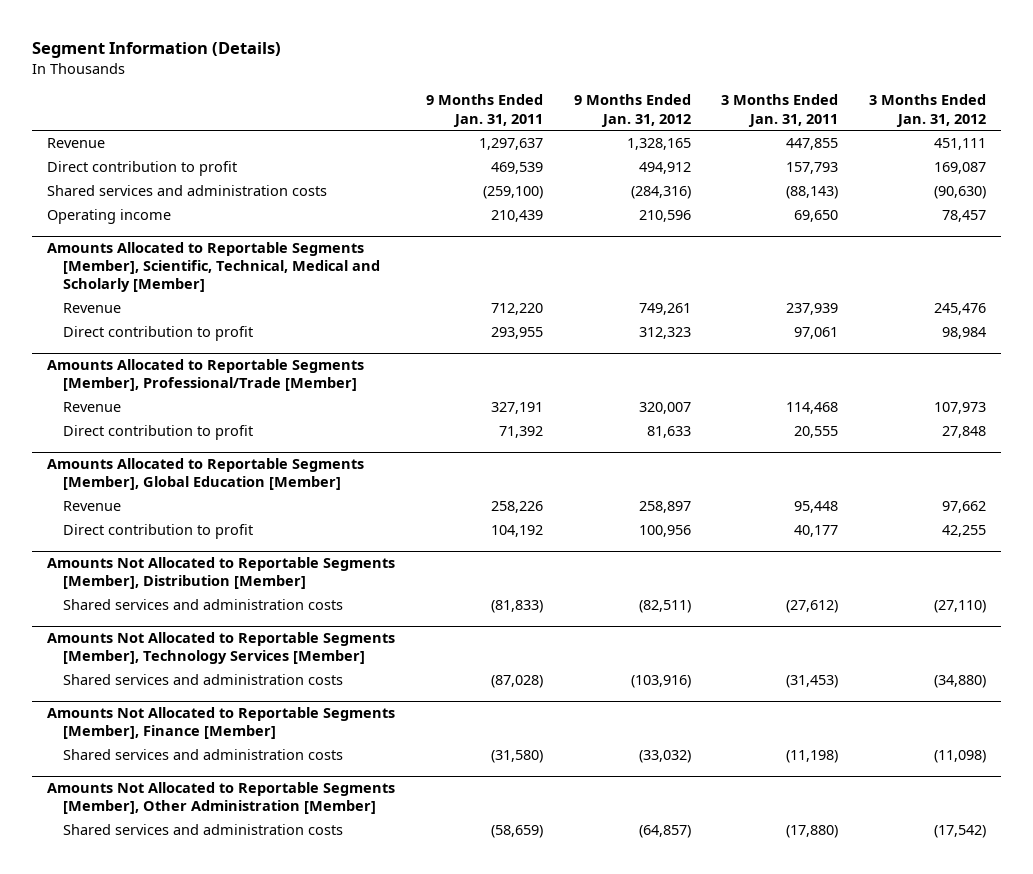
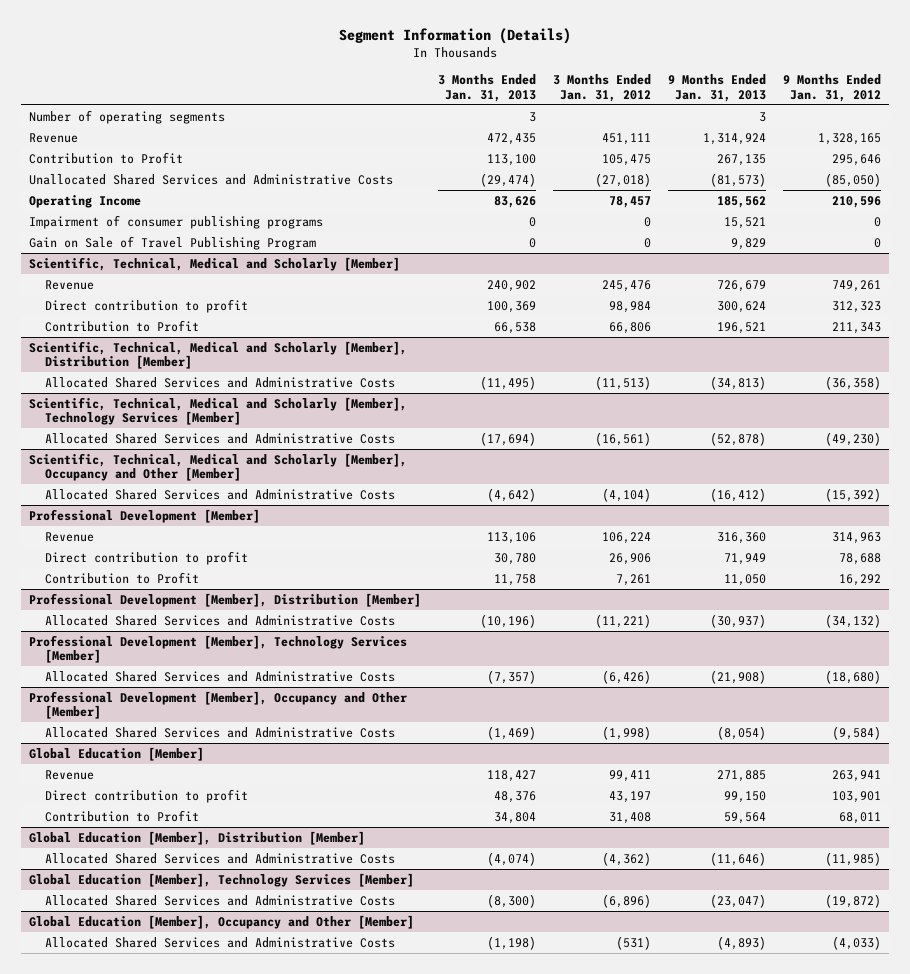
- | 9 Months Ended Jan. 31, 2011 | 9 Months Ended Jan. 31, 2012 | 3 Months Ended Jan. 31, 2011 | 3 Months Ended Jan. 31, 2012
+ | 3 Months Ended Jan. 31, 2013 | 3 Months Ended Jan. 31, 2012 | 9 Months Ended Jan. 31, 2013 | 9 Months Ended Jan. 31, 2012
+ Number of operating segments | 3 | | 3 |
- Direct contribution to profit | 469,539 | 494,912 | 157,793 | 169,087
- Shared services and administration costs | (259,100) | (284,316) | (88,143) | (90,630)
- Operating income | 210,439 | 210,596 | 69,650 | 78,457
- Amounts Allocated to Reportable Segments [Member], Scientific, Technical, Medical and Scholarly [Member]
+ Contribution to Profit | 113,100 | 105,475 | 267,135 | 295,646
+ Unallocated Shared Services and Administrative Costs | (29,474) | (27,018) | (81,573) | (85,050)
+ Operating Income | 83,626 | 78,457 | 185,562 | 210,596
+ Impairment of consumer publishing programs | 0 | 0 | 15,521 | 0
+ Gain on Sale of Travel Publishing Program | 0 | 0 | 9,829 | 0
+ Scientific, Technical, Medical and Scholarly [Member]
- Amounts Allocated to Reportable Segments [Member], Professional/Trade [Member]
- Revenue | 327,191 | 320,007 | 114,468 | 107,973
- Direct contribution to profit | 71,392 | 81,633 | 20,555 | 27,848
- Amounts Allocated to Reportable Segments [Member], Global Education [Member]
- Revenue | 258,226 | 258,897 | 95,448 | 97,662
- Direct contribution to profit | 104,192 | 100,956 | 40,177 | 42,255
- Amounts Not Allocated to Reportable Segments [Member], Distribution [Member]
- Shared services and administration costs | (81,833) | (82,511) | (27,612) | (27,110)
- Amounts Not Allocated to Reportable Segments [Member], Technology Services [Member]
- Shared services and administration costs | (87,028) | (103,916) | (31,453) | (34,880)
- Amounts Not Allocated to Reportable Segments [Member], Finance [Member]
- Shared services and administration costs | (31,580) | (33,032) | (11,198) | (11,098)
- Amounts Not Allocated to Reportable Segments [Member], Other Administration [Member]
- Shared services and administration costs | (58,659) | (64,857) | (17,880) | (17,542)
+ Contribution to Profit | 66,538 | 66,806 | 196,521 | 211,343
+ Scientific, Technical, Medical and Scholarly [Member], Distribution [Member]
+ Allocated Shared Services and Administrative Costs | (11,495) | (11,513) | (34,813) | (36,358)
+ Scientific, Technical, Medical and Scholarly [Member], Technology Services [Member]
+ Allocated Shared Services and Administrative Costs | (17,694) | (16,561) | (52,878) | (49,230)
+ Scientific, Technical, Medical and Scholarly [Member], Occupancy and Other [Member]
+ Allocated Shared Services and Administrative Costs | (4,642) | (4,104) | (16,412) | (15,392)
+ Professional Development [Member]
+ Revenue | 113,106 | 106,224 | 316,360 | 314,963
+ Direct contribution to profit | 30,780 | 26,906 | 71,949 | 78,688
+ Contribution to Profit | 11,758 | 7,261 | 11,050 | 16,292
+ Professional Development [Member], Distribution [Member]
+ Allocated Shared Services and Administrative Costs | (10,196) | (11,221) | (30,937) | (34,132)
+ Professional Development [Member], Technology Services [Member]
+ Allocated Shared Services and Administrative Costs | (7,357) | (6,426) | (21,908) | (18,680)
+ Professional Development [Member], Occupancy and Other [Member]
+ Allocated Shared Services and Administrative Costs | (1,469) | (1,998) | (8,054) | (9,584)
+ Global Education [Member]
+ Revenue | 118,427 | 99,411 | 271,885 | 263,941
+ Direct contribution to profit | 48,376 | 43,197 | 99,150 | 103,901
+ Contribution to Profit | 34,804 | 31,408 | 59,564 | 68,011
+ Global Education [Member], Distribution [Member]
+ Allocated Shared Services and Administrative Costs | (4,074) | (4,362) | (11,646) | (11,985)
+ Global Education [Member], Technology Services [Member]
+ Allocated Shared Services and Administrative Costs | (8,300) | (6,896) | (23,047) | (19,872)
+ Global Education [Member], Occupancy and Other [Member]
+ Allocated Shared Services and Administrative Costs | (1,198) | (531) | (4,893) | (4,033)

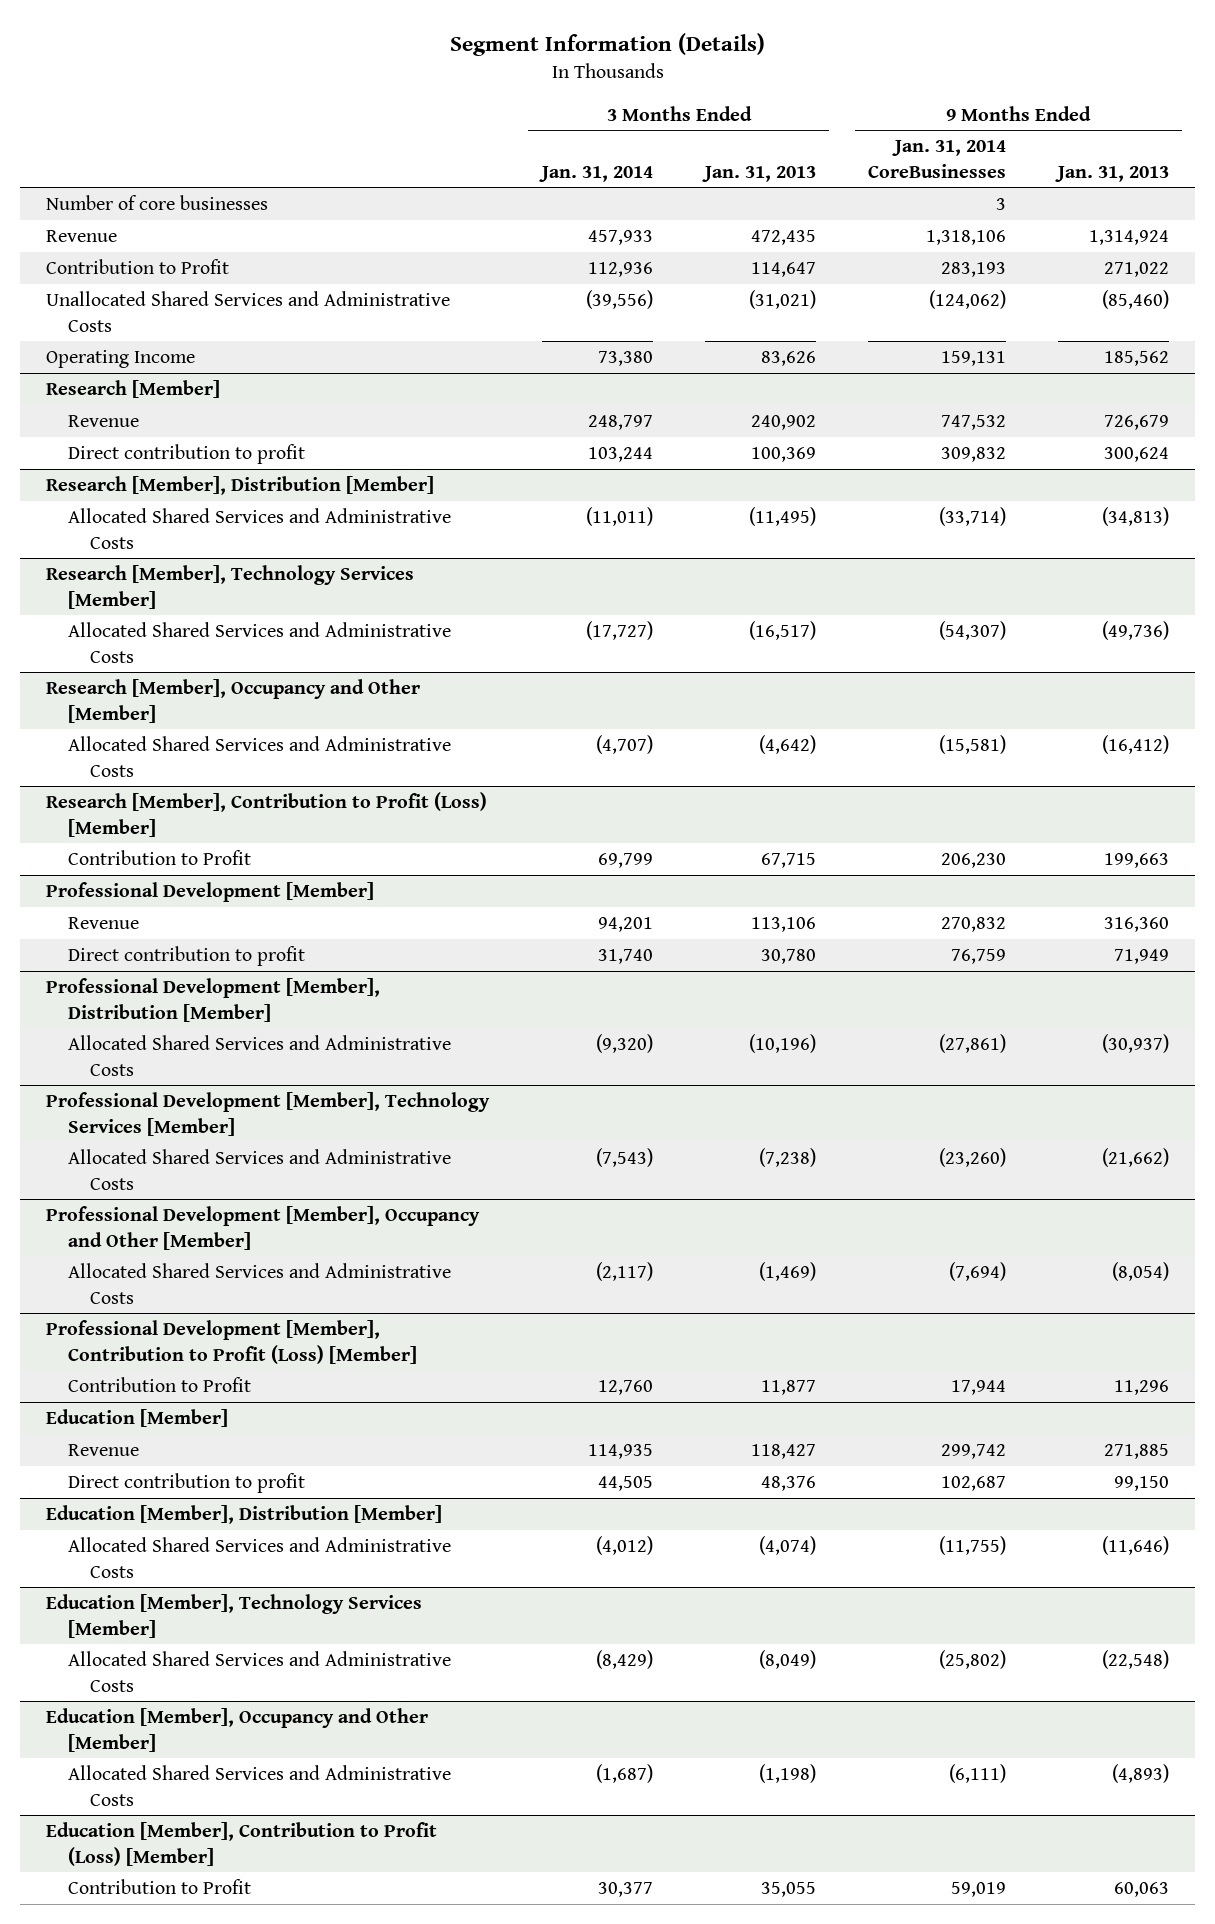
- | 3 Months Ended Jan. 31, 2013 | 3 Months Ended Jan. 31, 2012 | 9 Months Ended Jan. 31, 2013 | 9 Months Ended Jan. 31, 2012
+ | 3 Months Ended Jan. 31, 2014 | 3 Months Ended Jan. 31, 2013 | 9 Months Ended Jan. 31, 2014 CoreBusinesses | 9 Months Ended Jan. 31, 2013
- Number of operating segments | 3 | | 3 |
+ Number of core businesses | | | 3 |
- Contribution to Profit | 113,100 | 105,475 | 267,135 | 295,646
- Unallocated Shared Services and Administrative Costs | (29,474) | (27,018) | (81,573) | (85,050)
+ Contribution to Profit | 112,936 | 114,647 | 283,193 | 271,022
+ Unallocated Shared Services and Administrative Costs | (39,556) | (31,021) | (124,062) | (85,460)
- Impairment of consumer publishing programs | 0 | 0 | 15,521 | 0
- Gain on Sale of Travel Publishing Program | 0 | 0 | 9,829 | 0
- Scientific, Technical, Medical and Scholarly [Member]
+ Research [Member]
- Contribution to Profit | 66,538 | 66,806 | 196,521 | 211,343
- Scientific, Technical, Medical and Scholarly [Member], Distribution [Member]
+ Research [Member], Distribution [Member]
- Scientific, Technical, Medical and Scholarly [Member], Technology Services [Member]
- Allocated Shared Services and Administrative Costs | (17,694) | (16,561) | (52,878) | (49,230)
- Scientific, Technical, Medical and Scholarly [Member], Occupancy and Other [Member]
+ Research [Member], Technology Services [Member]
+ Allocated Shared Services and Administrative Costs | (17,727) | (16,517) | (54,307) | (49,736)
+ Research [Member], Occupancy and Other [Member]
+ Research [Member], Contribution to Profit (Loss) [Member]
+ Contribution to Profit | 69,799 | 67,715 | 206,230 | 199,663
@ Professional Development [Member]
- Contribution to Profit | 11,758 | 7,261 | 11,050 | 16,292
@ Professional Development [Member], Technology Services [Member]
- Allocated Shared Services and Administrative Costs | (7,357) | (6,426) | (21,908) | (18,680)
+ Allocated Shared Services and Administrative Costs | (7,543) | (7,238) | (23,260) | (21,662)
- Global Education [Member]
+ Professional Development [Member], Contribution to Profit (Loss) [Member]
+ Contribution to Profit | 12,760 | 11,877 | 17,944 | 11,296
+ Education [Member]
- Contribution to Profit | 34,804 | 31,408 | 59,564 | 68,011
- Global Education [Member], Distribution [Member]
+ Education [Member], Distribution [Member]
- Global Education [Member], Technology Services [Member]
- Allocated Shared Services and Administrative Costs | (8,300) | (6,896) | (23,047) | (19,872)
- Global Education [Member], Occupancy and Other [Member]
+ Education [Member], Technology Services [Member]
+ Allocated Shared Services and Administrative Costs | (8,429) | (8,049) | (25,802) | (22,548)
+ Education [Member], Occupancy and Other [Member]
+ Education [Member], Contribution to Profit (Loss) [Member]
+ Contribution to Profit | 30,377 | 35,055 | 59,019 | 60,063

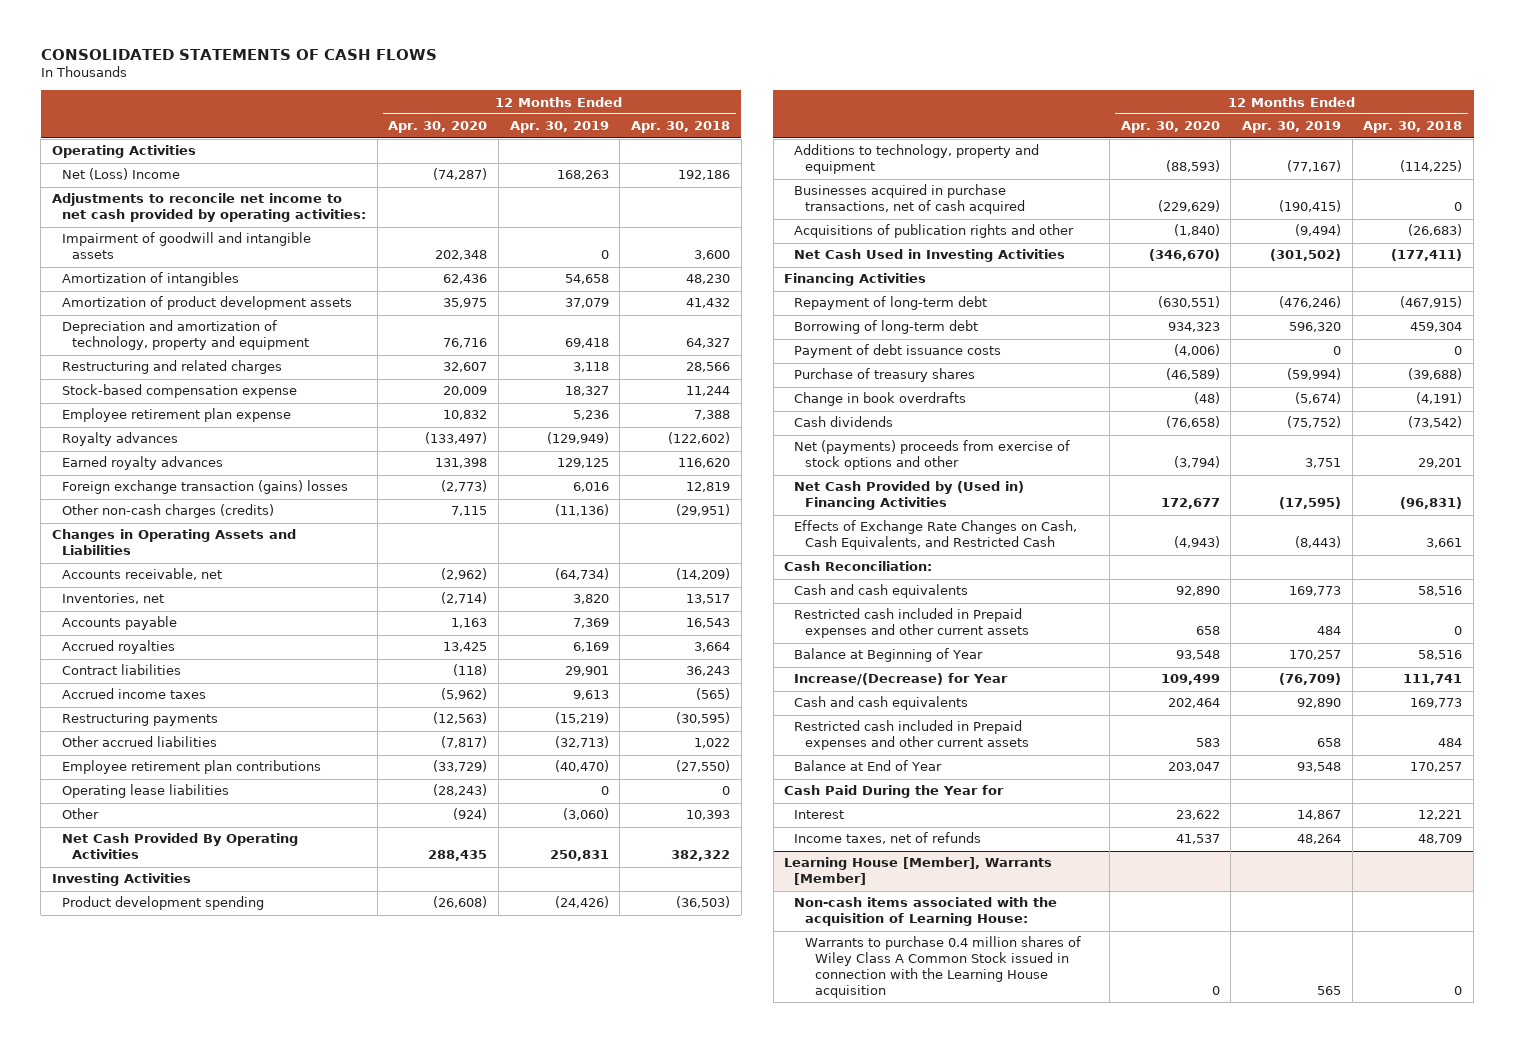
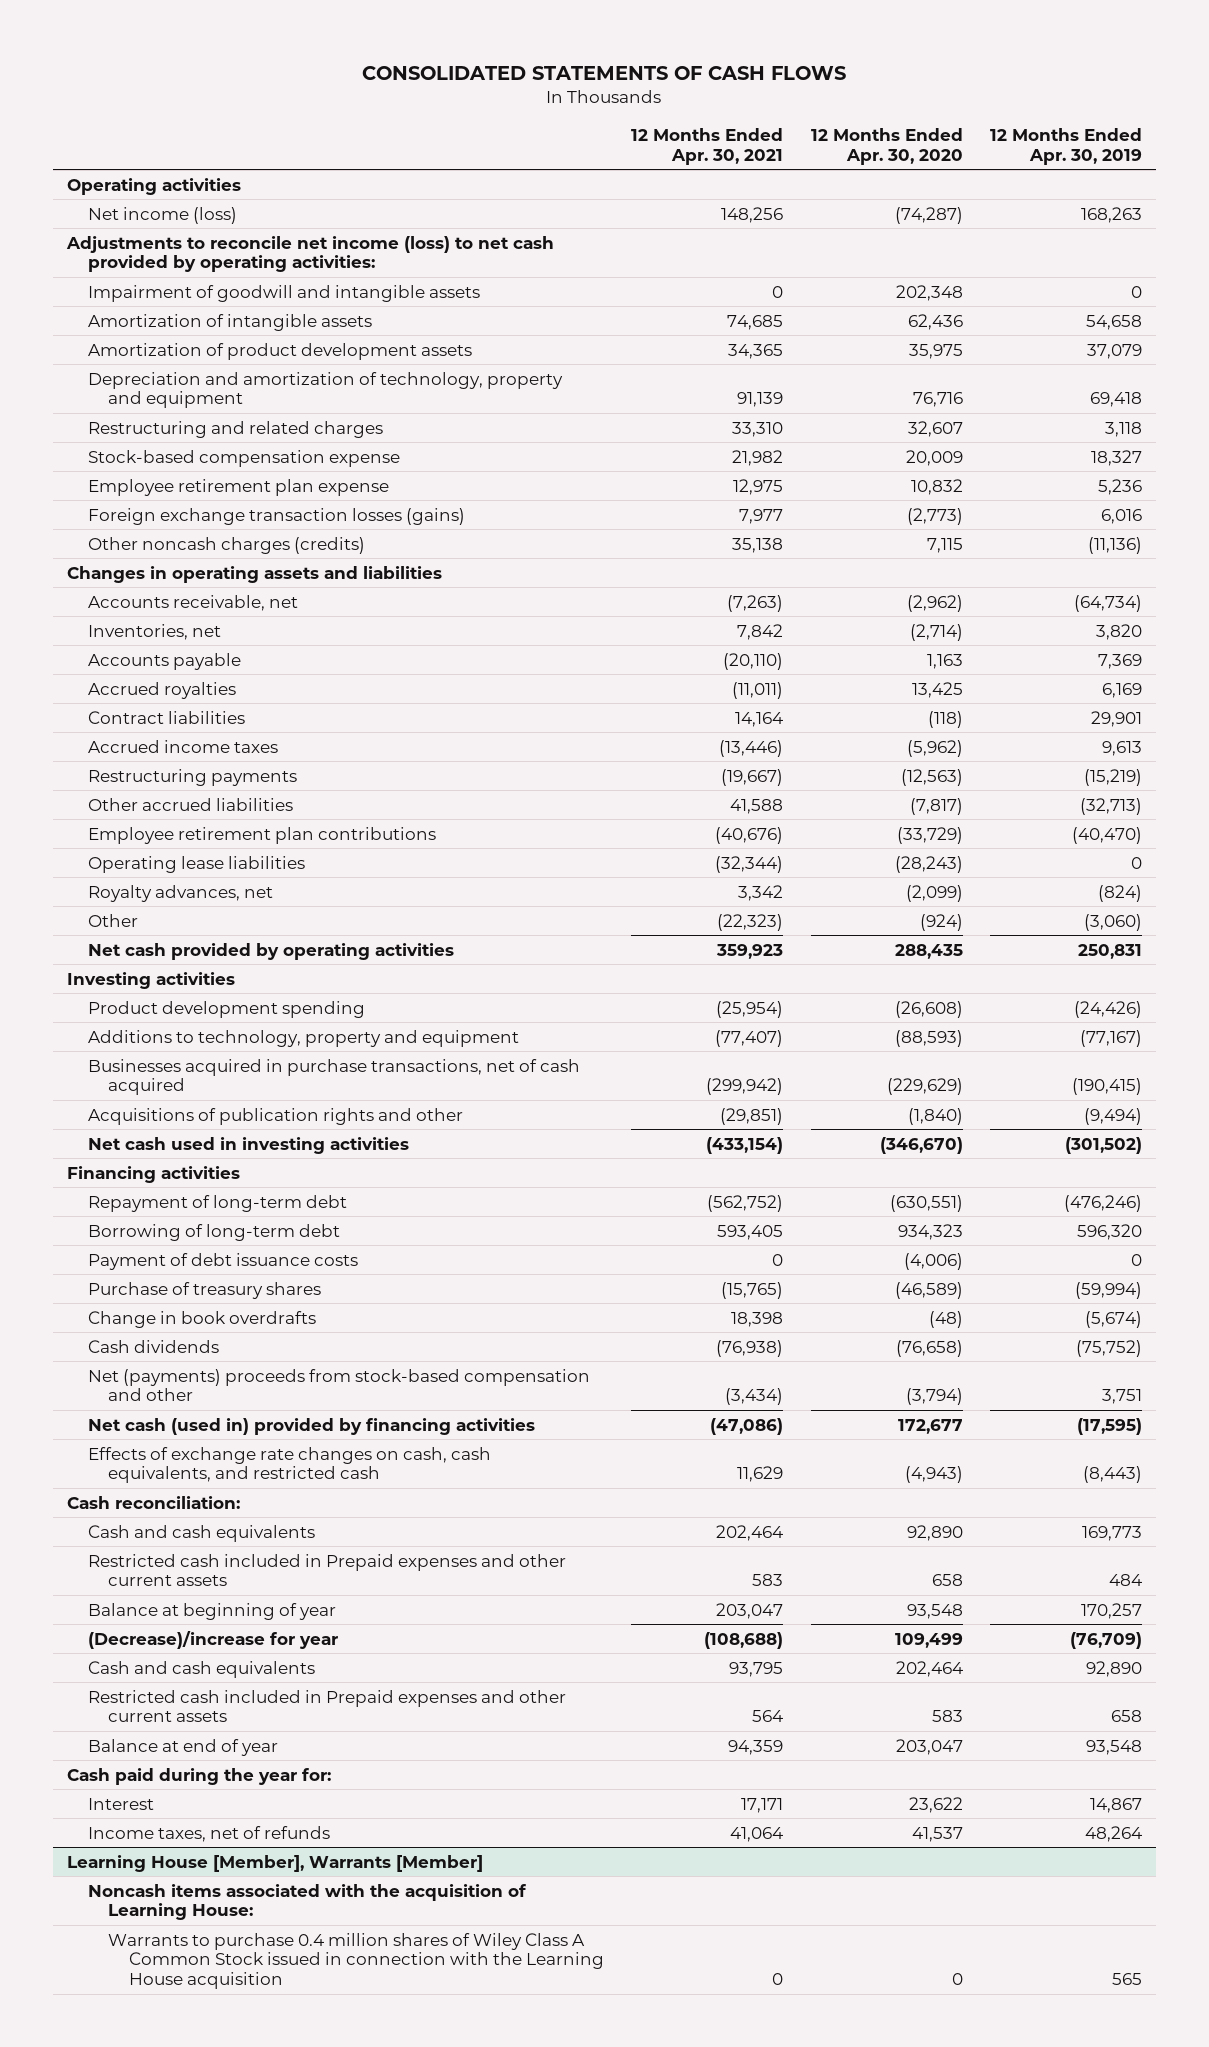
- | 12 Months Ended Apr. 30, 2020 | 12 Months Ended Apr. 30, 2019 | 12 Months Ended Apr. 30, 2018
+ | 12 Months Ended Apr. 30, 2021 | 12 Months Ended Apr. 30, 2020 | 12 Months Ended Apr. 30, 2019
- Operating Activities
- Net (Loss) Income | (74,287) | 168,263 | 192,186
- Adjustments to reconcile net income to net cash provided by operating activities:
+ Operating activities
+ Net income (loss) | 148,256 | (74,287) | 168,263
+ Adjustments to reconcile net income (loss) to net cash provided by operating activities:
- Amortization of intangibles | 62,436 | 54,658 | 48,230
+ Amortization of intangible assets | 74,685 | 62,436 | 54,658
- Royalty advances | (133,497) | (129,949) | (122,602)
- Earned royalty advances | 131,398 | 129,125 | 116,620
- Foreign exchange transaction (gains) losses | (2,773) | 6,016 | 12,819
- Other non-cash charges (credits) | 7,115 | (11,136) | (29,951)
- Changes in Operating Assets and Liabilities
+ Foreign exchange transaction losses (gains) | 7,977 | (2,773) | 6,016
+ Other noncash charges (credits) | 35,138 | 7,115 | (11,136)
+ Changes in operating assets and liabilities
+ Royalty advances, net | 3,342 | (2,099) | (824)
- Net Cash Provided By Operating Activities | 288,435 | 250,831 | 382,322
- Investing Activities
+ Net cash provided by operating activities | 359,923 | 288,435 | 250,831
+ Investing activities
- Net Cash Used in Investing Activities | (346,670) | (301,502) | (177,411)
- Financing Activities
+ Net cash used in investing activities | (433,154) | (346,670) | (301,502)
+ Financing activities
- Net (payments) proceeds from exercise of stock options and other | (3,794) | 3,751 | 29,201
- Net Cash Provided by (Used in) Financing Activities | 172,677 | (17,595) | (96,831)
- Effects of Exchange Rate Changes on Cash, Cash Equivalents, and Restricted Cash | (4,943) | (8,443) | 3,661
- Cash Reconciliation:
+ Net (payments) proceeds from stock-based compensation and other | (3,434) | (3,794) | 3,751
+ Net cash (used in) provided by financing activities | (47,086) | 172,677 | (17,595)
+ Effects of exchange rate changes on cash, cash equivalents, and restricted cash | 11,629 | (4,943) | (8,443)
+ Cash reconciliation:
- Balance at Beginning of Year | 93,548 | 170,257 | 58,516
- Increase/(Decrease) for Year | 109,499 | (76,709) | 111,741
+ Balance at beginning of year | 203,047 | 93,548 | 170,257
+ (Decrease)/increase for year | (108,688) | 109,499 | (76,709)
- Balance at End of Year | 203,047 | 93,548 | 170,257
- Cash Paid During the Year for
+ Balance at end of year | 94,359 | 203,047 | 93,548
+ Cash paid during the year for:
@ Learning House [Member], Warrants [Member]
- Non-cash items associated with the acquisition of Learning House:
+ Noncash items associated with the acquisition of Learning House:

